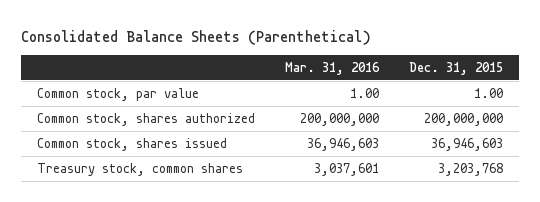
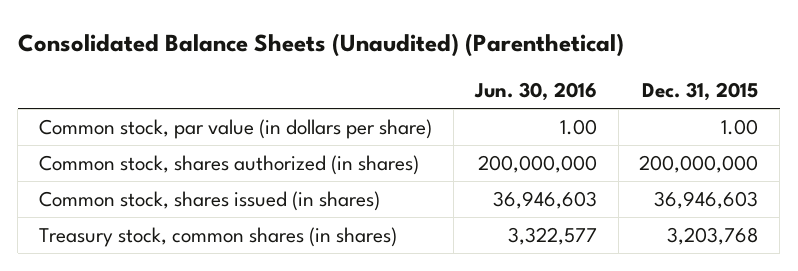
- Consolidated Balance Sheets (Parenthetical)
+ Consolidated Balance Sheets (Unaudited) (Parenthetical)
- | Mar. 31, 2016 | Dec. 31, 2015
+ | Jun. 30, 2016 | Dec. 31, 2015
- Common stock, par value | 1.00 | 1.00
- Common stock, shares authorized | 200,000,000 | 200,000,000
- Common stock, shares issued | 36,946,603 | 36,946,603
- Treasury stock, common shares | 3,037,601 | 3,203,768
+ Common stock, par value (in dollars per share) | 1.00 | 1.00
+ Common stock, shares authorized (in shares) | 200,000,000 | 200,000,000
+ Common stock, shares issued (in shares) | 36,946,603 | 36,946,603
+ Treasury stock, common shares (in shares) | 3,322,577 | 3,203,768

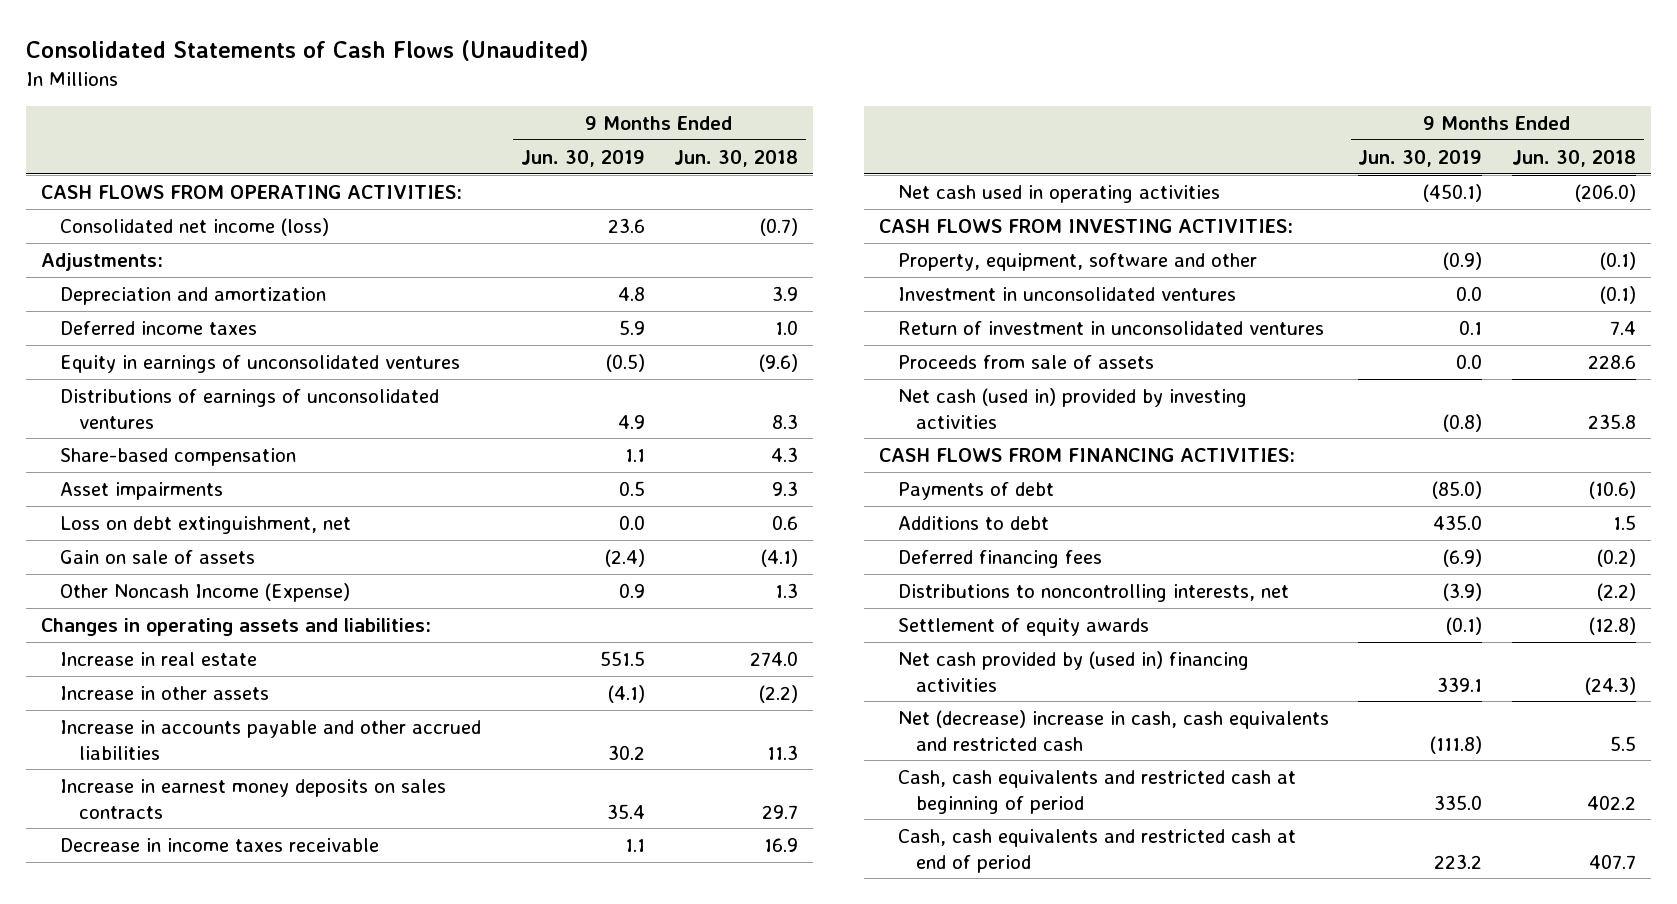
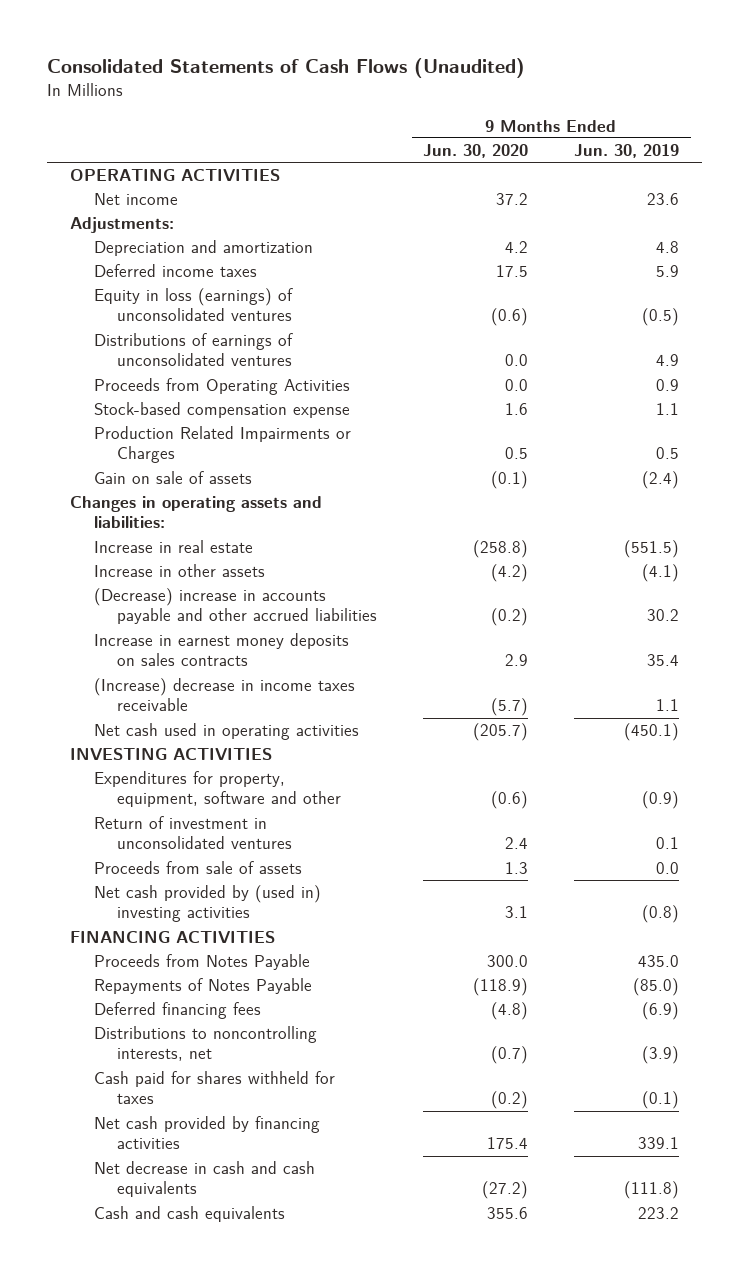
- | 9 Months Ended Jun. 30, 2019 | 9 Months Ended Jun. 30, 2018
+ | 9 Months Ended Jun. 30, 2020 | 9 Months Ended Jun. 30, 2019
- CASH FLOWS FROM OPERATING ACTIVITIES:
- Consolidated net income (loss) | 23.6 | (0.7)
+ OPERATING ACTIVITIES
+ Net income | 37.2 | 23.6
- Equity in earnings of unconsolidated ventures | (0.5) | (9.6)
+ Equity in loss (earnings) of unconsolidated ventures | (0.6) | (0.5)
- Share-based compensation | 1.1 | 4.3
- Asset impairments | 0.5 | 9.3
- Loss on debt extinguishment, net | 0.0 | 0.6
+ Proceeds from Operating Activities | 0.0 | 0.9
+ Stock-based compensation expense | 1.6 | 1.1
+ Production Related Impairments or Charges | 0.5 | 0.5
- Other Noncash Income (Expense) | 0.9 | 1.3
- Increase in real estate | 551.5 | 274.0
+ Increase in real estate | (258.8) | (551.5)
- Increase in accounts payable and other accrued liabilities | 30.2 | 11.3
+ (Decrease) increase in accounts payable and other accrued liabilities | (0.2) | 30.2
- Decrease in income taxes receivable | 1.1 | 16.9
+ (Increase) decrease in income taxes receivable | (5.7) | 1.1
- CASH FLOWS FROM INVESTING ACTIVITIES:
- Property, equipment, software and other | (0.9) | (0.1)
- Investment in unconsolidated ventures | 0.0 | (0.1)
+ INVESTING ACTIVITIES
+ Expenditures for property, equipment, software and other | (0.6) | (0.9)
- Net cash (used in) provided by investing activities | (0.8) | 235.8
- CASH FLOWS FROM FINANCING ACTIVITIES:
- Payments of debt | (85.0) | (10.6)
- Additions to debt | 435.0 | 1.5
+ Net cash provided by (used in) investing activities | 3.1 | (0.8)
+ FINANCING ACTIVITIES
+ Proceeds from Notes Payable | 300.0 | 435.0
+ Repayments of Notes Payable | (118.9) | (85.0)
- Settlement of equity awards | (0.1) | (12.8)
- Net cash provided by (used in) financing activities | 339.1 | (24.3)
- Net (decrease) increase in cash, cash equivalents and restricted cash | (111.8) | 5.5
- Cash, cash equivalents and restricted cash at beginning of period | 335.0 | 402.2
- Cash, cash equivalents and restricted cash at end of period | 223.2 | 407.7
+ Cash paid for shares withheld for taxes | (0.2) | (0.1)
+ Net cash provided by financing activities | 175.4 | 339.1
+ Net decrease in cash and cash equivalents | (27.2) | (111.8)
+ Cash and cash equivalents | 355.6 | 223.2

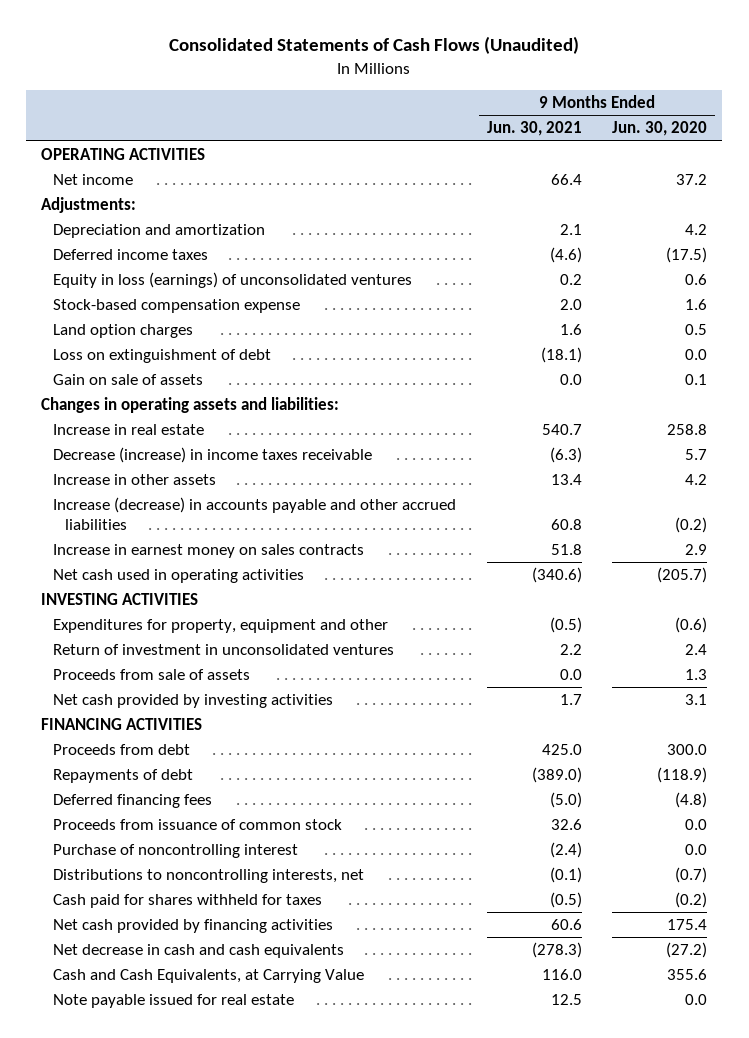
- | 9 Months Ended Jun. 30, 2020 | 9 Months Ended Jun. 30, 2019
+ | 9 Months Ended Jun. 30, 2021 | 9 Months Ended Jun. 30, 2020
- Deferred income taxes | 17.5 | 5.9
- Equity in loss (earnings) of unconsolidated ventures | (0.6) | (0.5)
- Distributions of earnings of unconsolidated ventures | 0.0 | 4.9
- Proceeds from Operating Activities | 0.0 | 0.9
+ Deferred income taxes | (4.6) | (17.5)
+ Equity in loss (earnings) of unconsolidated ventures | 0.2 | 0.6
- Production Related Impairments or Charges | 0.5 | 0.5
- Gain on sale of assets | (0.1) | (2.4)
+ Land option charges | 1.6 | 0.5
+ Loss on extinguishment of debt | (18.1) | 0.0
+ Gain on sale of assets | 0.0 | 0.1
- Increase in real estate | (258.8) | (551.5)
- Increase in other assets | (4.2) | (4.1)
- (Decrease) increase in accounts payable and other accrued liabilities | (0.2) | 30.2
- Increase in earnest money deposits on sales contracts | 2.9 | 35.4
- (Increase) decrease in income taxes receivable | (5.7) | 1.1
+ Increase in real estate | 540.7 | 258.8
+ Decrease (increase) in income taxes receivable | (6.3) | 5.7
+ Increase in other assets | 13.4 | 4.2
+ Increase (decrease) in accounts payable and other accrued liabilities | 60.8 | (0.2)
+ Increase in earnest money on sales contracts | 51.8 | 2.9
- Expenditures for property, equipment, software and other | (0.6) | (0.9)
+ Expenditures for property, equipment and other | (0.5) | (0.6)
- Net cash provided by (used in) investing activities | 3.1 | (0.8)
+ Net cash provided by investing activities | 1.7 | 3.1
- Proceeds from Notes Payable | 300.0 | 435.0
- Repayments of Notes Payable | (118.9) | (85.0)
+ Proceeds from debt | 425.0 | 300.0
+ Repayments of debt | (389.0) | (118.9)
+ Proceeds from issuance of common stock | 32.6 | 0.0
+ Purchase of noncontrolling interest | (2.4) | 0.0
- Cash and cash equivalents | 355.6 | 223.2
+ Cash and Cash Equivalents, at Carrying Value | 116.0 | 355.6
+ Note payable issued for real estate | 12.5 | 0.0

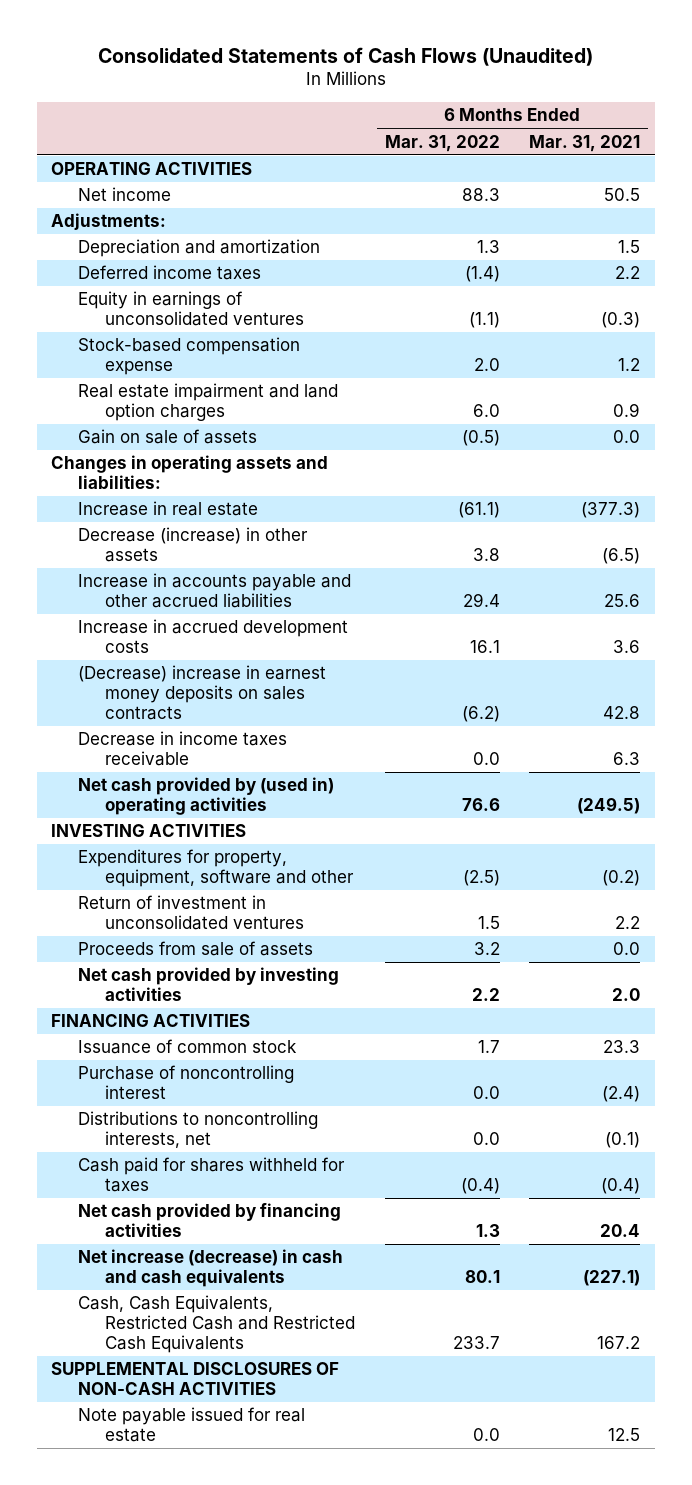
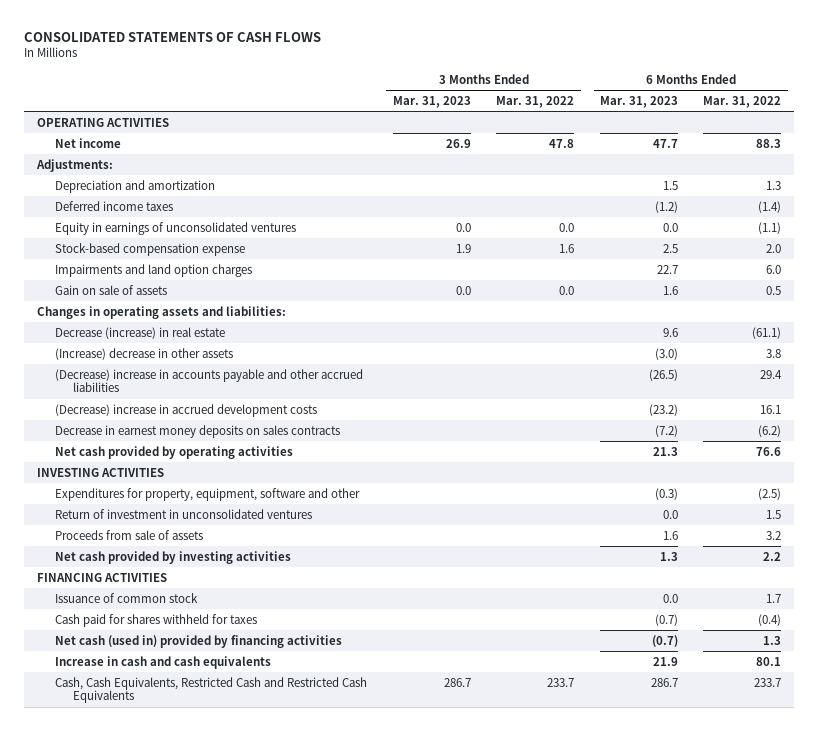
- Consolidated Statements of Cash Flows (Unaudited)
+ CONSOLIDATED STATEMENTS OF CASH FLOWS
- | 6 Months Ended Mar. 31, 2022 | 6 Months Ended Mar. 31, 2021
+ | 3 Months Ended Mar. 31, 2023 | 3 Months Ended Mar. 31, 2022 | 6 Months Ended Mar. 31, 2023 | 6 Months Ended Mar. 31, 2022
- Real estate impairment and land option charges | 6.0 | 0.9
- Gain on sale of assets | (0.5) | 0.0
+ Impairments and land option charges | | | 22.7 | 6.0
+ Gain on sale of assets | 0.0 | 0.0 | 1.6 | 0.5
- Increase in real estate | (61.1) | (377.3)
- Decrease (increase) in other assets | 3.8 | (6.5)
- Increase in accounts payable and other accrued liabilities | 29.4 | 25.6
- Increase in accrued development costs | 16.1 | 3.6
- (Decrease) increase in earnest money deposits on sales contracts | (6.2) | 42.8
- Decrease in income taxes receivable | 0.0 | 6.3
- Net cash provided by (used in) operating activities | 76.6 | (249.5)
+ Decrease (increase) in real estate | | | 9.6 | (61.1)
+ (Increase) decrease in other assets | | | (3.0) | 3.8
+ (Decrease) increase in accounts payable and other accrued liabilities | | | (26.5) | 29.4
+ (Decrease) increase in accrued development costs | | | (23.2) | 16.1
+ Decrease in earnest money deposits on sales contracts | | | (7.2) | (6.2)
+ Net cash provided by operating activities | | | 21.3 | 76.6
- Purchase of noncontrolling interest | 0.0 | (2.4)
- Distributions to noncontrolling interests, net | 0.0 | (0.1)
- Net cash provided by financing activities | 1.3 | 20.4
- Net increase (decrease) in cash and cash equivalents | 80.1 | (227.1)
+ Net cash (used in) provided by financing activities | | | (0.7) | 1.3
+ Increase in cash and cash equivalents | | | 21.9 | 80.1
- SUPPLEMENTAL DISCLOSURES OF NON-CASH ACTIVITIES
- Note payable issued for real estate | 0.0 | 12.5

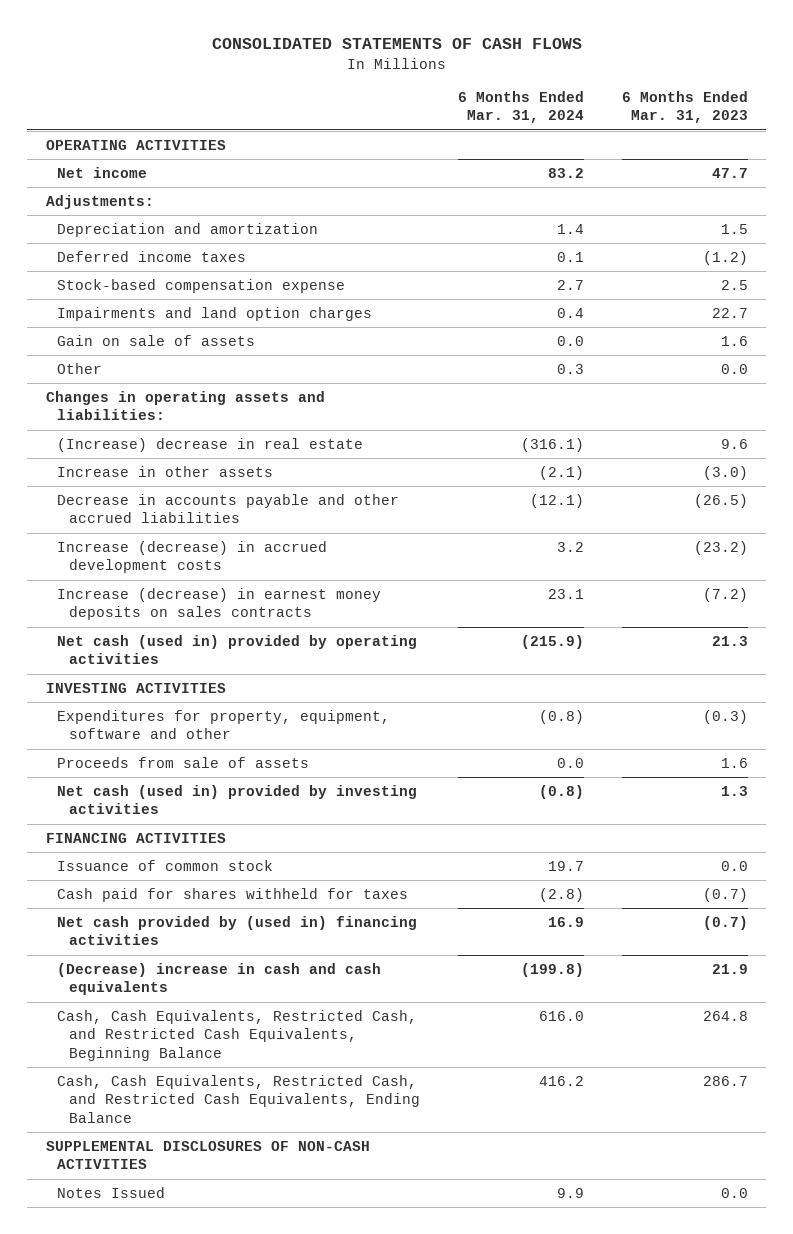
- | 3 Months Ended Mar. 31, 2023 | 3 Months Ended Mar. 31, 2022 | 6 Months Ended Mar. 31, 2023 | 6 Months Ended Mar. 31, 2022
+ | 6 Months Ended Mar. 31, 2024 | 6 Months Ended Mar. 31, 2023
- Equity in earnings of unconsolidated ventures | 0.0 | 0.0 | 0.0 | (1.1)
+ Other | 0.3 | 0.0
- Decrease (increase) in real estate | | | 9.6 | (61.1)
- (Increase) decrease in other assets | | | (3.0) | 3.8
- (Decrease) increase in accounts payable and other accrued liabilities | | | (26.5) | 29.4
- (Decrease) increase in accrued development costs | | | (23.2) | 16.1
- Decrease in earnest money deposits on sales contracts | | | (7.2) | (6.2)
- Net cash provided by operating activities | | | 21.3 | 76.6
+ (Increase) decrease in real estate | (316.1) | 9.6
+ Increase in other assets | (2.1) | (3.0)
+ Decrease in accounts payable and other accrued liabilities | (12.1) | (26.5)
+ Increase (decrease) in accrued development costs | 3.2 | (23.2)
+ Increase (decrease) in earnest money deposits on sales contracts | 23.1 | (7.2)
+ Net cash (used in) provided by operating activities | (215.9) | 21.3
- Return of investment in unconsolidated ventures | | | 0.0 | 1.5
- Net cash provided by investing activities | | | 1.3 | 2.2
+ Net cash (used in) provided by investing activities | (0.8) | 1.3
- Net cash (used in) provided by financing activities | | | (0.7) | 1.3
- Increase in cash and cash equivalents | | | 21.9 | 80.1
- Cash, Cash Equivalents, Restricted Cash and Restricted Cash Equivalents | 286.7 | 233.7 | 286.7 | 233.7
+ Net cash provided by (used in) financing activities | 16.9 | (0.7)
+ (Decrease) increase in cash and cash equivalents | (199.8) | 21.9
+ Cash, Cash Equivalents, Restricted Cash, and Restricted Cash Equivalents, Beginning Balance | 616.0 | 264.8
+ Cash, Cash Equivalents, Restricted Cash, and Restricted Cash Equivalents, Ending Balance | 416.2 | 286.7
+ SUPPLEMENTAL DISCLOSURES OF NON-CASH ACTIVITIES
+ Notes Issued | 9.9 | 0.0

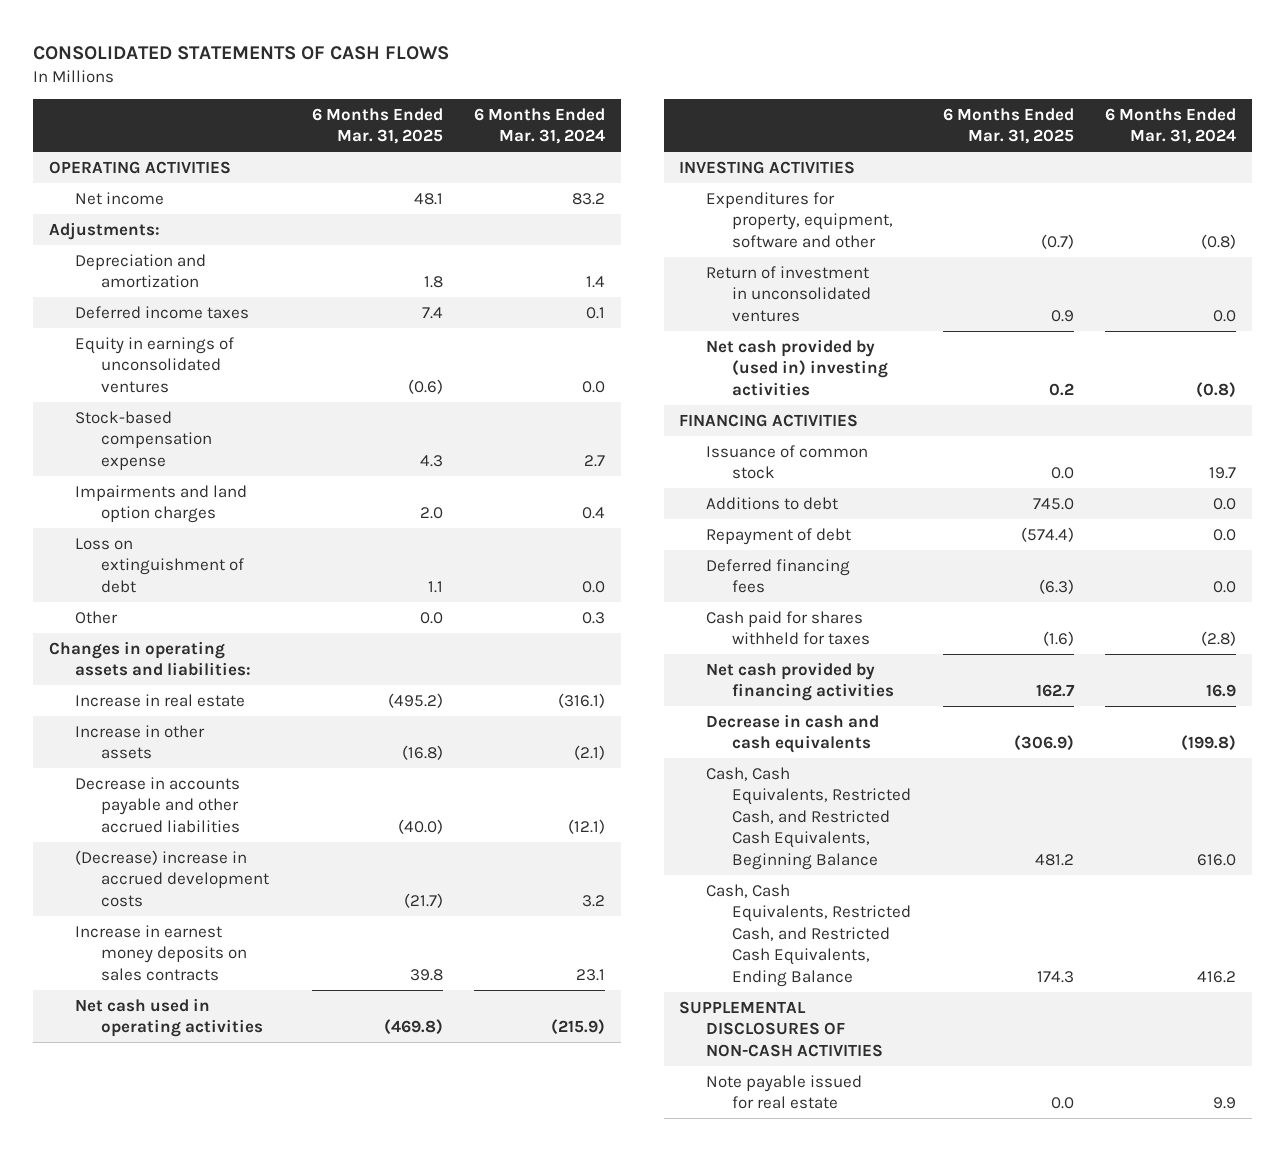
- | 6 Months Ended Mar. 31, 2024 | 6 Months Ended Mar. 31, 2023
+ | 6 Months Ended Mar. 31, 2025 | 6 Months Ended Mar. 31, 2024
+ Equity in earnings of unconsolidated ventures | (0.6) | 0.0
- Gain on sale of assets | 0.0 | 1.6
+ Loss on extinguishment of debt | 1.1 | 0.0
- (Increase) decrease in real estate | (316.1) | 9.6
+ Increase in real estate | (495.2) | (316.1)
- Increase (decrease) in accrued development costs | 3.2 | (23.2)
- Increase (decrease) in earnest money deposits on sales contracts | 23.1 | (7.2)
- Net cash (used in) provided by operating activities | (215.9) | 21.3
+ (Decrease) increase in accrued development costs | (21.7) | 3.2
+ Increase in earnest money deposits on sales contracts | 39.8 | 23.1
+ Net cash used in operating activities | (469.8) | (215.9)
- Proceeds from sale of assets | 0.0 | 1.6
- Net cash (used in) provided by investing activities | (0.8) | 1.3
+ Return of investment in unconsolidated ventures | 0.9 | 0.0
+ Net cash provided by (used in) investing activities | 0.2 | (0.8)
+ Additions to debt | 745.0 | 0.0
+ Repayment of debt | (574.4) | 0.0
+ Deferred financing fees | (6.3) | 0.0
- Net cash provided by (used in) financing activities | 16.9 | (0.7)
- (Decrease) increase in cash and cash equivalents | (199.8) | 21.9
+ Net cash provided by financing activities | 162.7 | 16.9
+ Decrease in cash and cash equivalents | (306.9) | (199.8)
- Notes Issued | 9.9 | 0.0
+ Note payable issued for real estate | 0.0 | 9.9

